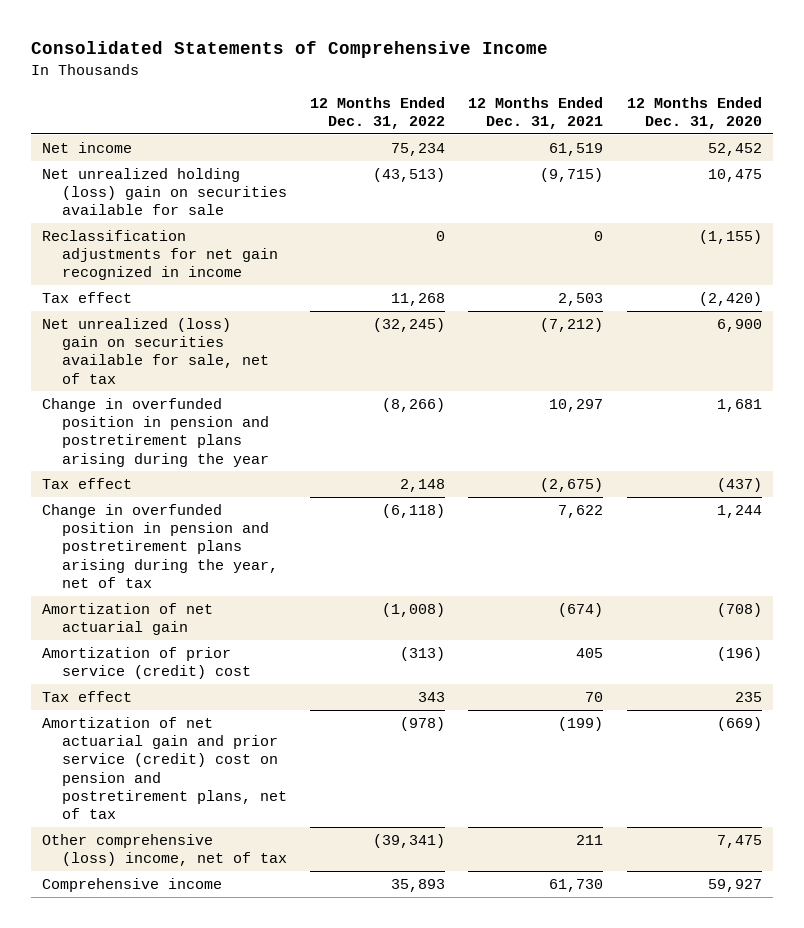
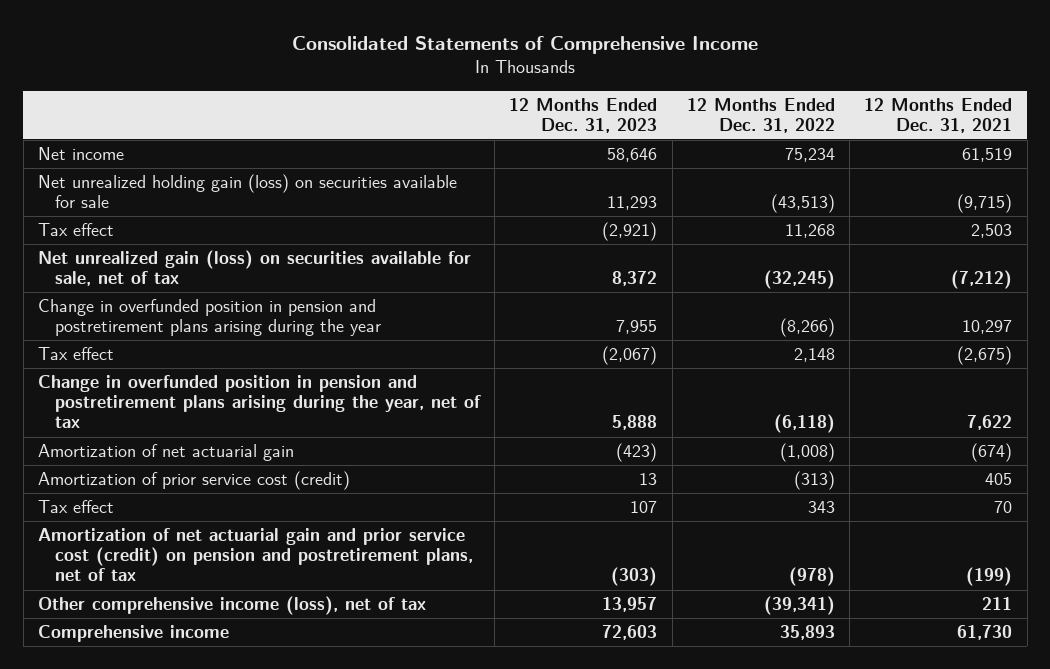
- | 12 Months Ended Dec. 31, 2022 | 12 Months Ended Dec. 31, 2021 | 12 Months Ended Dec. 31, 2020
+ | 12 Months Ended Dec. 31, 2023 | 12 Months Ended Dec. 31, 2022 | 12 Months Ended Dec. 31, 2021
- Net unrealized holding (loss) gain on securities available for sale | (43,513) | (9,715) | 10,475
- Reclassification adjustments for net gain recognized in income | 0 | 0 | (1,155)
+ Net unrealized holding gain (loss) on securities available for sale | 11,293 | (43,513) | (9,715)
- Net unrealized (loss) gain on securities available for sale, net of tax | (32,245) | (7,212) | 6,900
+ Net unrealized gain (loss) on securities available for sale, net of tax | 8,372 | (32,245) | (7,212)
- Amortization of prior service (credit) cost | (313) | 405 | (196)
+ Amortization of prior service cost (credit) | 13 | (313) | 405
- Amortization of net actuarial gain and prior service (credit) cost on pension and postretirement plans, net of tax | (978) | (199) | (669)
- Other comprehensive (loss) income, net of tax | (39,341) | 211 | 7,475
+ Amortization of net actuarial gain and prior service cost (credit) on pension and postretirement plans, net of tax | (303) | (978) | (199)
+ Other comprehensive income (loss), net of tax | 13,957 | (39,341) | 211

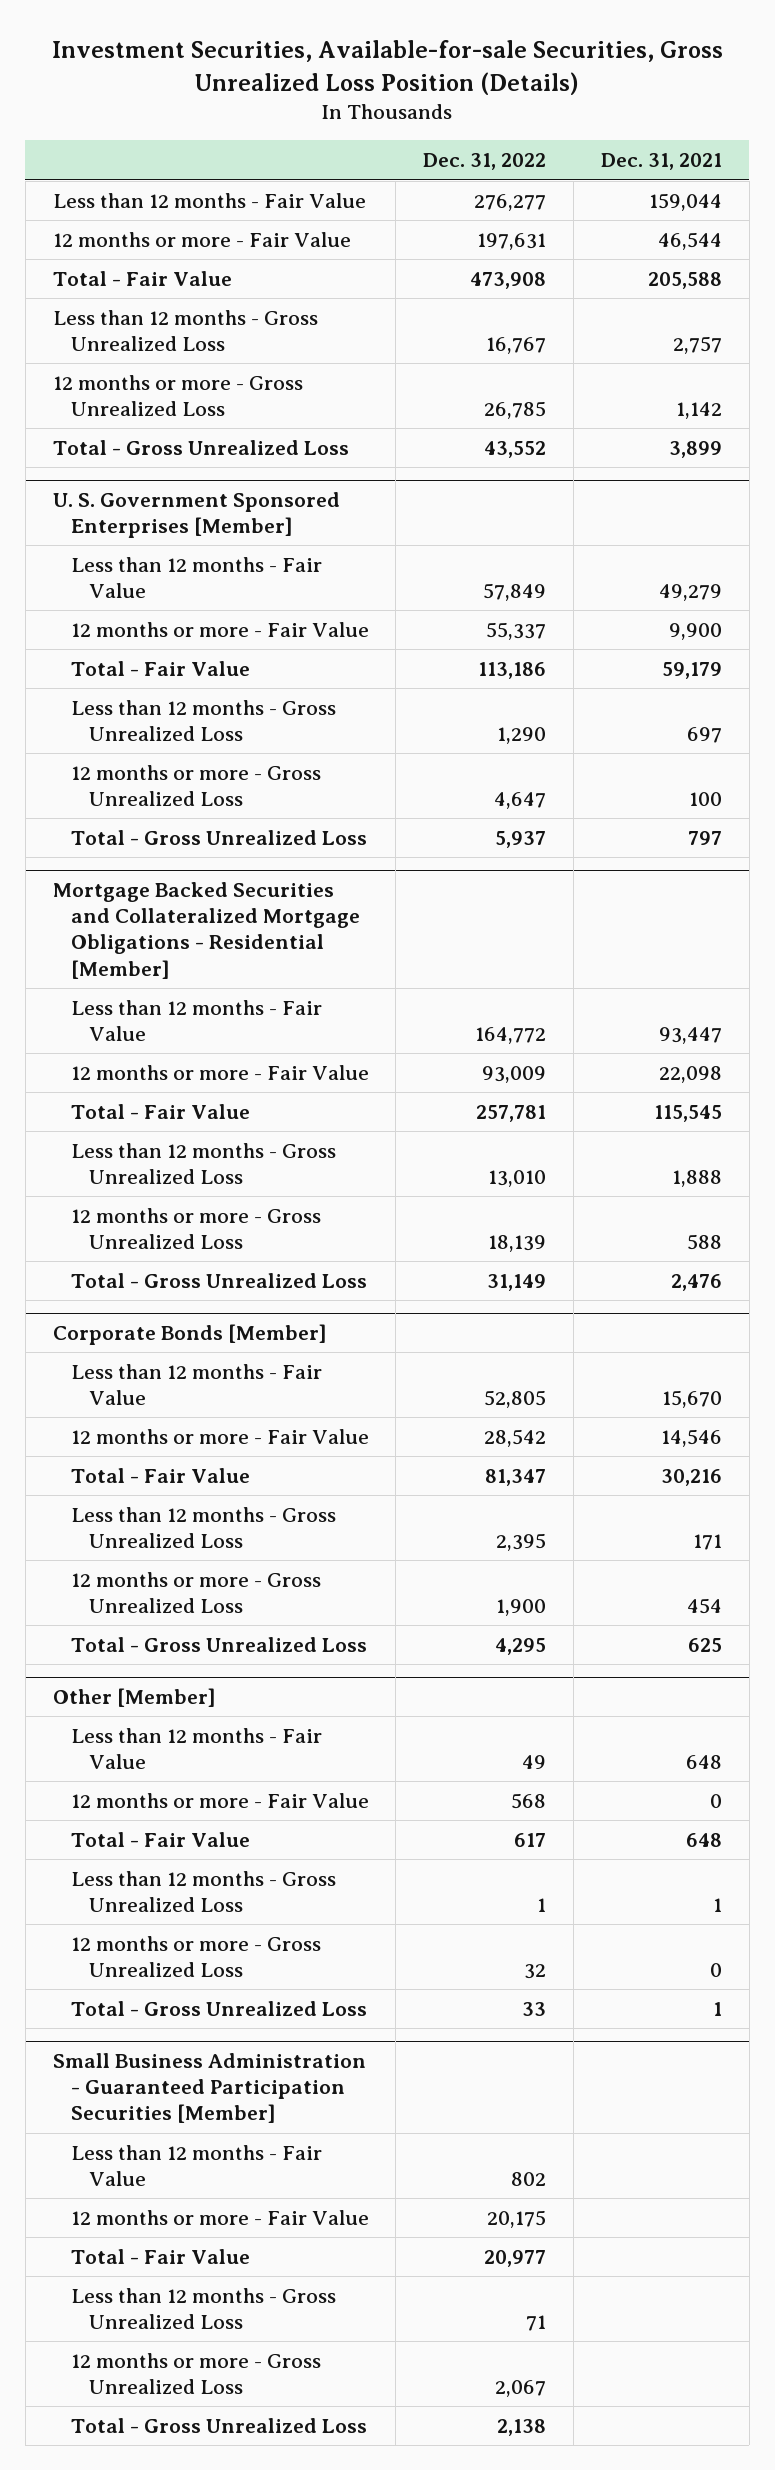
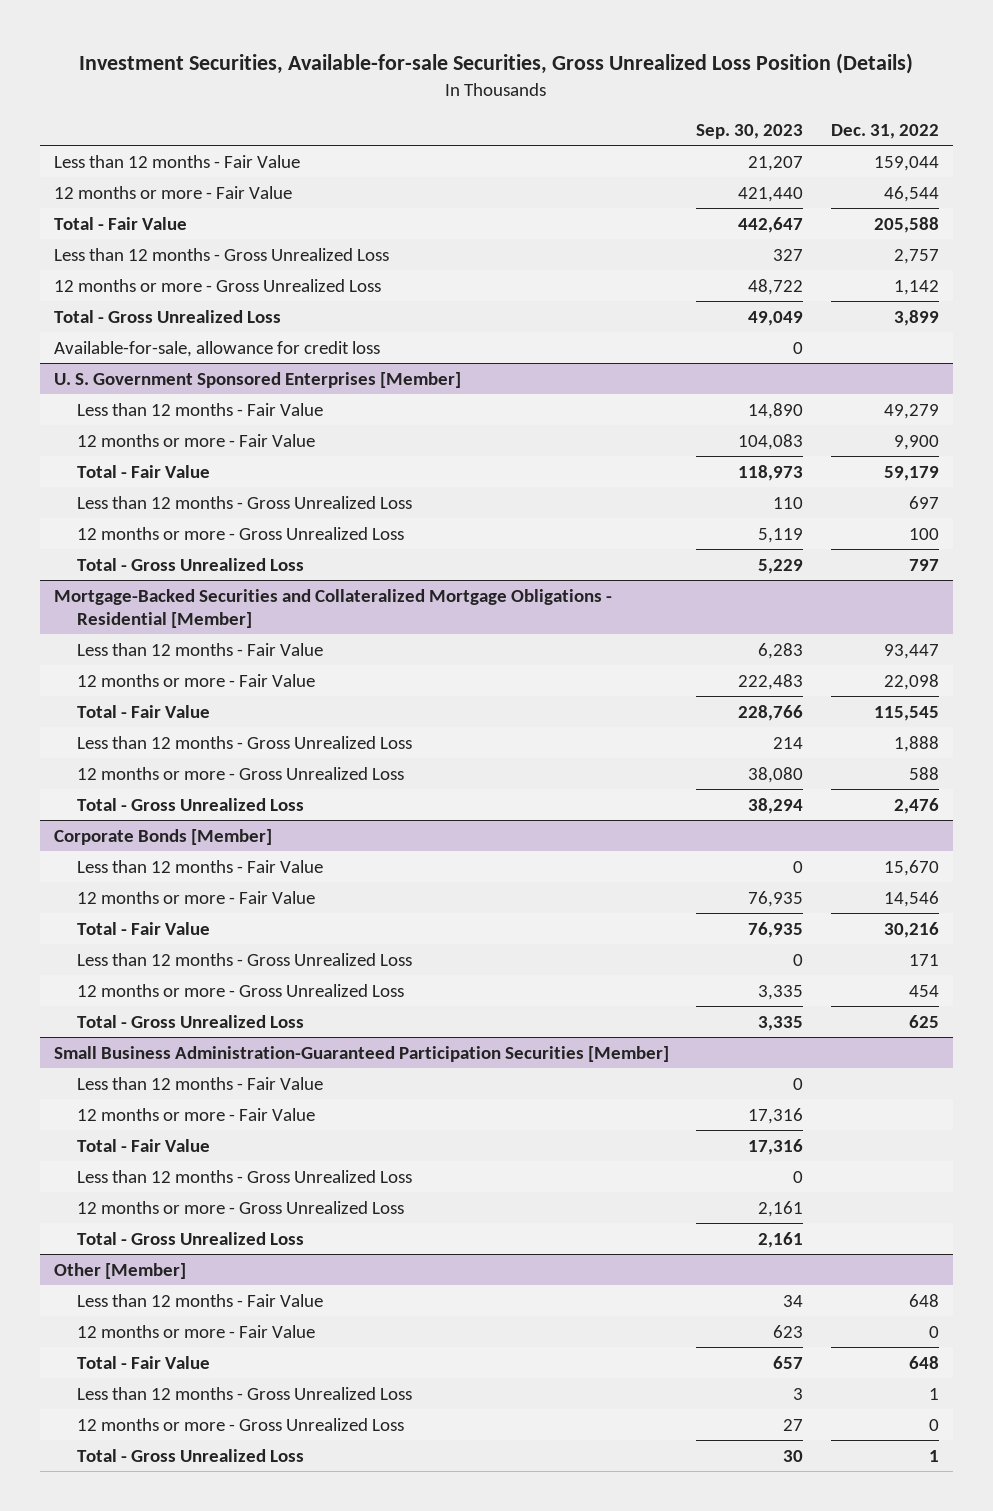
- | Dec. 31, 2022 | Dec. 31, 2021
+ | Sep. 30, 2023 | Dec. 31, 2022
- Less than 12 months - Fair Value | 276,277 | 159,044
- 12 months or more - Fair Value | 197,631 | 46,544
- Total - Fair Value | 473,908 | 205,588
- Less than 12 months - Gross Unrealized Loss | 16,767 | 2,757
- 12 months or more - Gross Unrealized Loss | 26,785 | 1,142
- Total - Gross Unrealized Loss | 43,552 | 3,899
+ Less than 12 months - Fair Value | 21,207 | 159,044
+ 12 months or more - Fair Value | 421,440 | 46,544
+ Total - Fair Value | 442,647 | 205,588
+ Less than 12 months - Gross Unrealized Loss | 327 | 2,757
+ 12 months or more - Gross Unrealized Loss | 48,722 | 1,142
+ Total - Gross Unrealized Loss | 49,049 | 3,899
+ Available-for-sale, allowance for credit loss | 0 |
@ U. S. Government Sponsored Enterprises [Member]
- Less than 12 months - Fair Value | 57,849 | 49,279
- 12 months or more - Fair Value | 55,337 | 9,900
- Total - Fair Value | 113,186 | 59,179
- Less than 12 months - Gross Unrealized Loss | 1,290 | 697
- 12 months or more - Gross Unrealized Loss | 4,647 | 100
- Total - Gross Unrealized Loss | 5,937 | 797
- Mortgage Backed Securities and Collateralized Mortgage Obligations - Residential [Member]
- Less than 12 months - Fair Value | 164,772 | 93,447
- 12 months or more - Fair Value | 93,009 | 22,098
- Total - Fair Value | 257,781 | 115,545
- Less than 12 months - Gross Unrealized Loss | 13,010 | 1,888
- 12 months or more - Gross Unrealized Loss | 18,139 | 588
- Total - Gross Unrealized Loss | 31,149 | 2,476
@ U. S. Government Sponsored Enterprises [Member]
+ Less than 12 months - Fair Value | 14,890 | 49,279
+ 12 months or more - Fair Value | 104,083 | 9,900
+ Total - Fair Value | 118,973 | 59,179
+ Less than 12 months - Gross Unrealized Loss | 110 | 697
+ 12 months or more - Gross Unrealized Loss | 5,119 | 100
+ Total - Gross Unrealized Loss | 5,229 | 797
+ Mortgage-Backed Securities and Collateralized Mortgage Obligations - Residential [Member]
+ Less than 12 months - Fair Value | 6,283 | 93,447
+ 12 months or more - Fair Value | 222,483 | 22,098
+ Total - Fair Value | 228,766 | 115,545
+ Less than 12 months - Gross Unrealized Loss | 214 | 1,888
+ 12 months or more - Gross Unrealized Loss | 38,080 | 588
+ Total - Gross Unrealized Loss | 38,294 | 2,476
@ Corporate Bonds [Member]
- Less than 12 months - Fair Value | 52,805 | 15,670
- 12 months or more - Fair Value | 28,542 | 14,546
- Total - Fair Value | 81,347 | 30,216
- Less than 12 months - Gross Unrealized Loss | 2,395 | 171
- 12 months or more - Gross Unrealized Loss | 1,900 | 454
- Total - Gross Unrealized Loss | 4,295 | 625
+ Less than 12 months - Fair Value | 0 | 15,670
+ 12 months or more - Fair Value | 76,935 | 14,546
+ Total - Fair Value | 76,935 | 30,216
+ Less than 12 months - Gross Unrealized Loss | 0 | 171
+ 12 months or more - Gross Unrealized Loss | 3,335 | 454
+ Total - Gross Unrealized Loss | 3,335 | 625
+ Small Business Administration-Guaranteed Participation Securities [Member]
+ Less than 12 months - Fair Value | 0 |
+ 12 months or more - Fair Value | 17,316 |
+ Total - Fair Value | 17,316 |
+ Less than 12 months - Gross Unrealized Loss | 0 |
+ 12 months or more - Gross Unrealized Loss | 2,161 |
+ Total - Gross Unrealized Loss | 2,161 |
@ Other [Member]
- Less than 12 months - Fair Value | 49 | 648
- 12 months or more - Fair Value | 568 | 0
- Total - Fair Value | 617 | 648
+ Less than 12 months - Fair Value | 34 | 648
+ 12 months or more - Fair Value | 623 | 0
+ Total - Fair Value | 657 | 648
- 12 months or more - Gross Unrealized Loss | 32 | 0
- Total - Gross Unrealized Loss | 33 | 1
- Small Business Administration - Guaranteed Participation Securities [Member]
- Less than 12 months - Fair Value | 802 |
- 12 months or more - Fair Value | 20,175 |
- Total - Fair Value | 20,977 |
- Less than 12 months - Gross Unrealized Loss | 71 |
- 12 months or more - Gross Unrealized Loss | 2,067 |
- Total - Gross Unrealized Loss | 2,138 |
@ Other [Member]
+ 12 months or more - Gross Unrealized Loss | 27 | 0
+ Total - Gross Unrealized Loss | 30 | 1

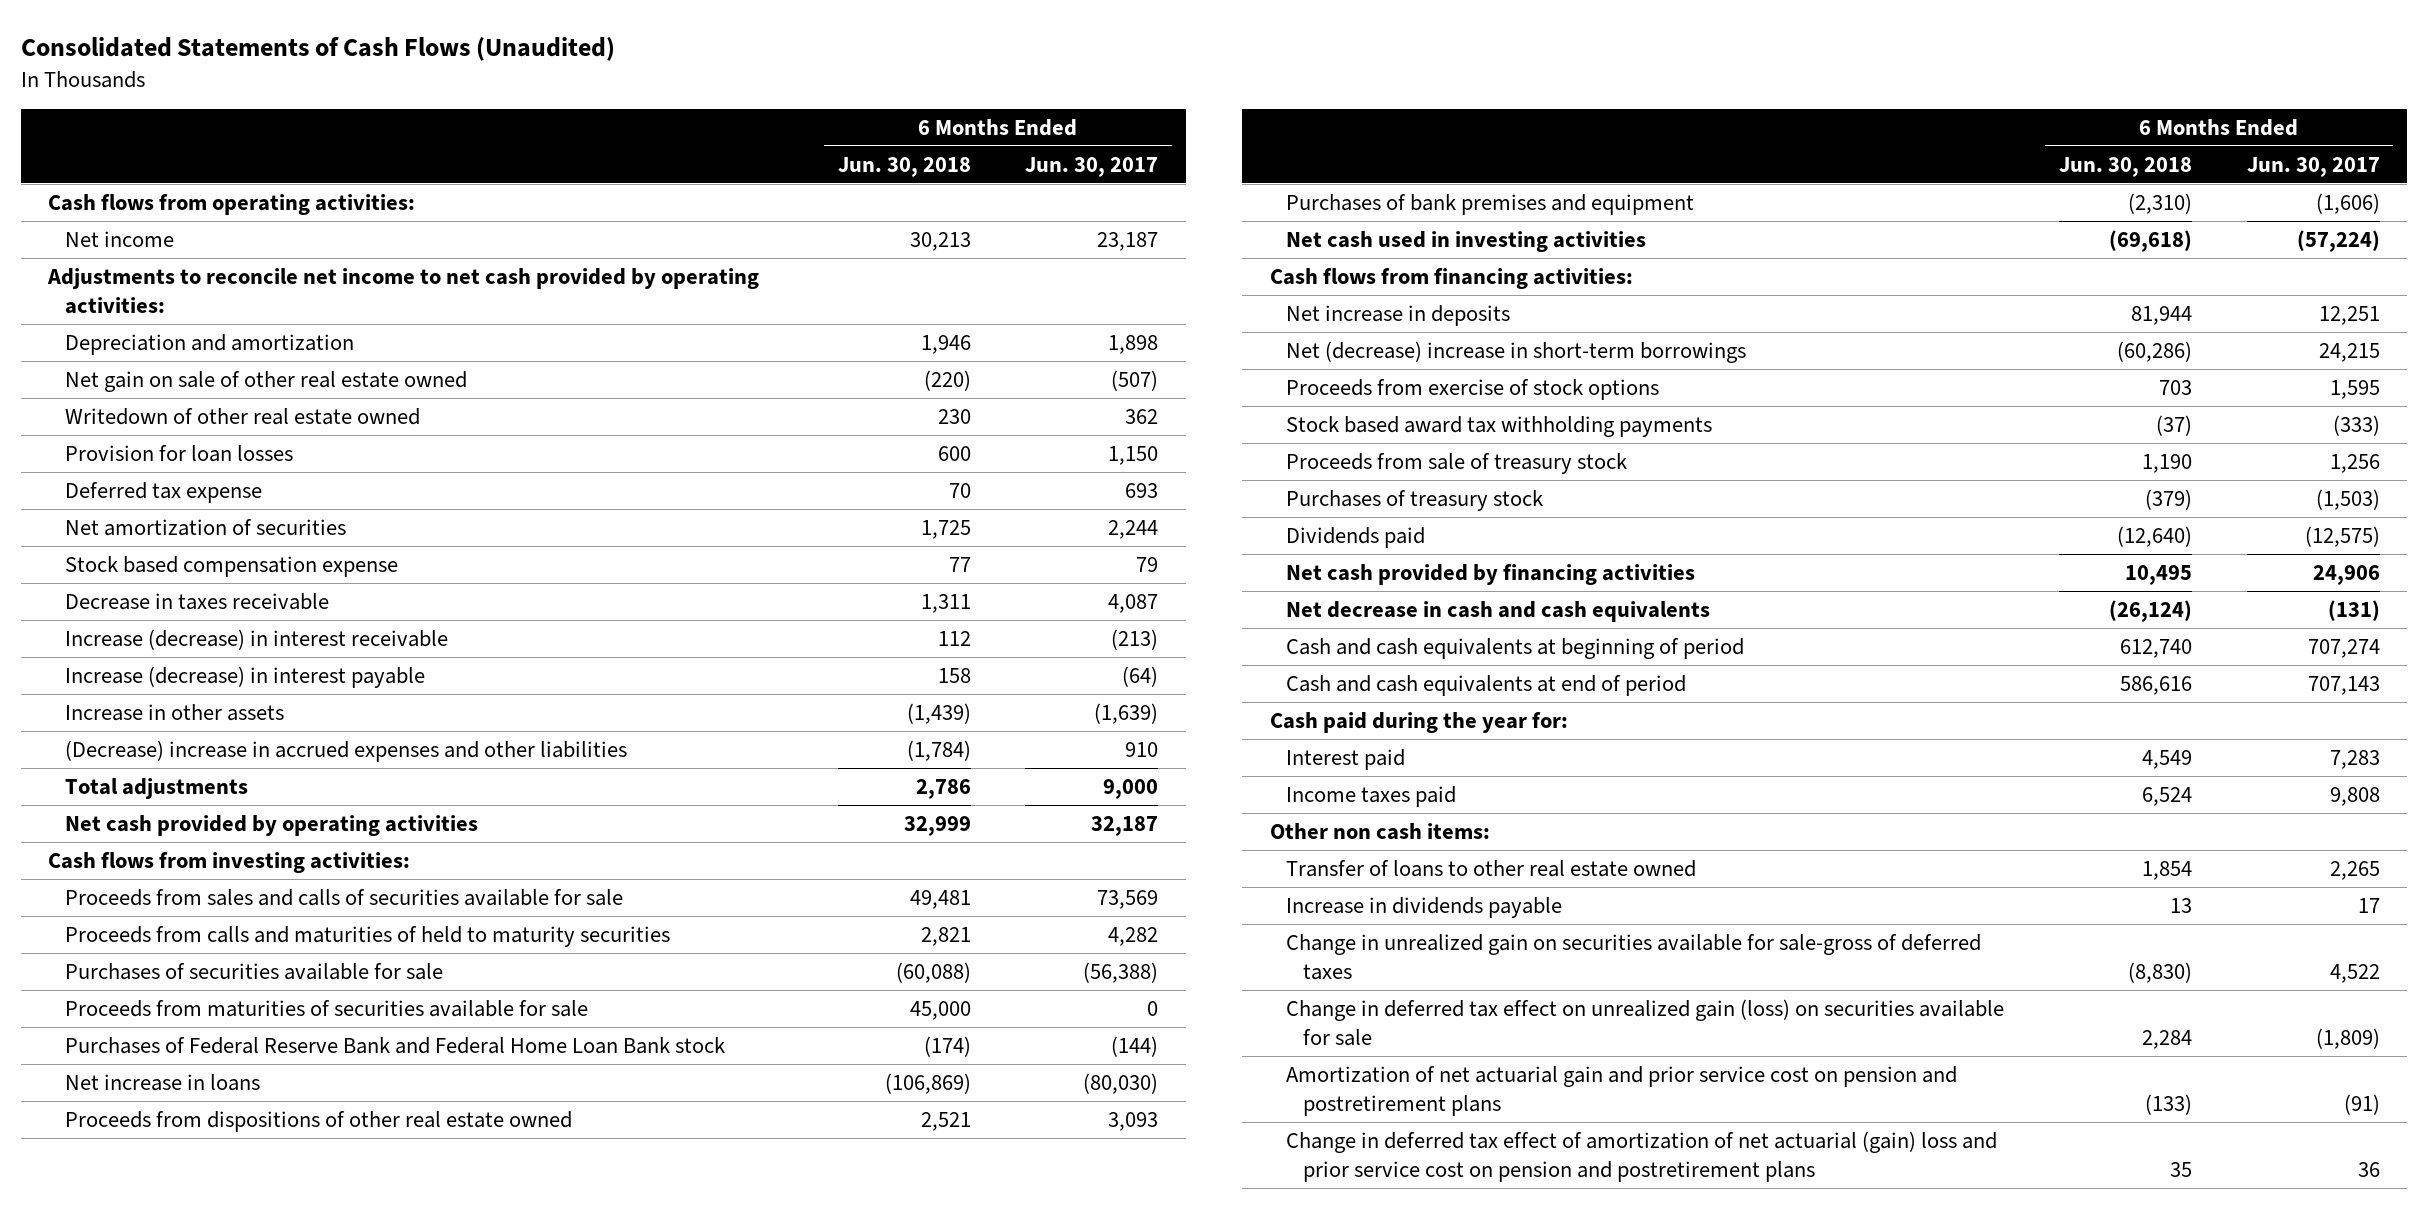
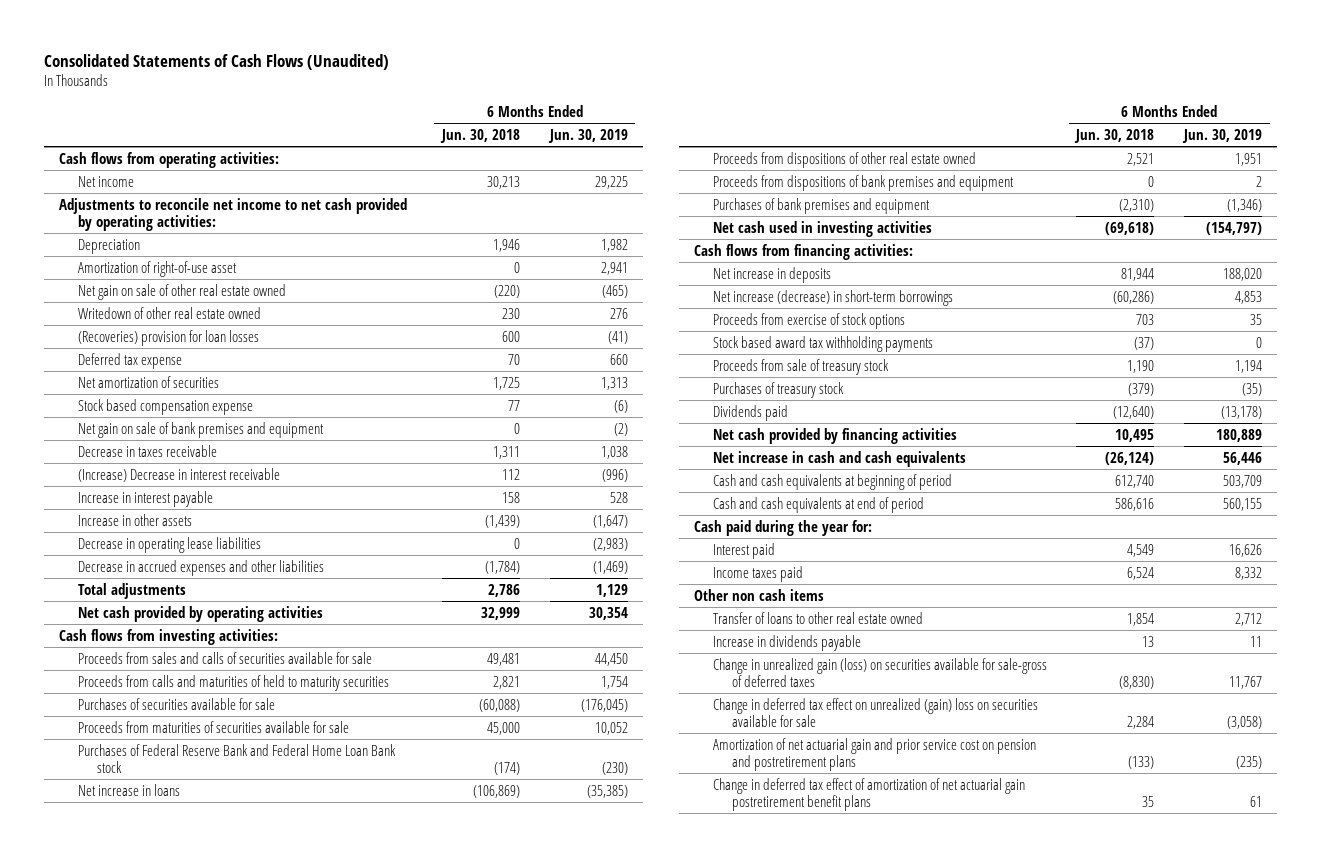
- | 6 Months Ended Jun. 30, 2018 | 6 Months Ended Jun. 30, 2017
+ | 6 Months Ended Jun. 30, 2018 | 6 Months Ended Jun. 30, 2019
- Depreciation and amortization | 1,946 | 1,898
+ Depreciation | 1,946 | 1,982
+ Amortization of right-of-use asset | 0 | 2,941
- Provision for loan losses | 600 | 1,150
+ (Recoveries) provision for loan losses | 600 | (41)
+ Net gain on sale of bank premises and equipment | 0 | (2)
- Increase (decrease) in interest receivable | 112 | (213)
- Increase (decrease) in interest payable | 158 | (64)
+ (Increase) Decrease in interest receivable | 112 | (996)
+ Increase in interest payable | 158 | 528
- (Decrease) increase in accrued expenses and other liabilities | (1,784) | 910
+ Decrease in operating lease liabilities | 0 | (2,983)
+ Decrease in accrued expenses and other liabilities | (1,784) | (1,469)
+ Proceeds from dispositions of bank premises and equipment | 0 | 2
- Net (decrease) increase in short-term borrowings | (60,286) | 24,215
+ Net increase (decrease) in short-term borrowings | (60,286) | 4,853
- Net decrease in cash and cash equivalents | (26,124) | (131)
+ Net increase in cash and cash equivalents | (26,124) | 56,446
- Other non cash items:
+ Other non cash items
- Change in unrealized gain on securities available for sale-gross of deferred taxes | (8,830) | 4,522
- Change in deferred tax effect on unrealized gain (loss) on securities available for sale | 2,284 | (1,809)
+ Change in unrealized gain (loss) on securities available for sale-gross of deferred taxes | (8,830) | 11,767
+ Change in deferred tax effect on unrealized (gain) loss on securities available for sale | 2,284 | (3,058)
- Change in deferred tax effect of amortization of net actuarial (gain) loss and prior service cost on pension and postretirement plans | 35 | 36
+ Change in deferred tax effect of amortization of net actuarial gain postretirement benefit plans | 35 | 61

